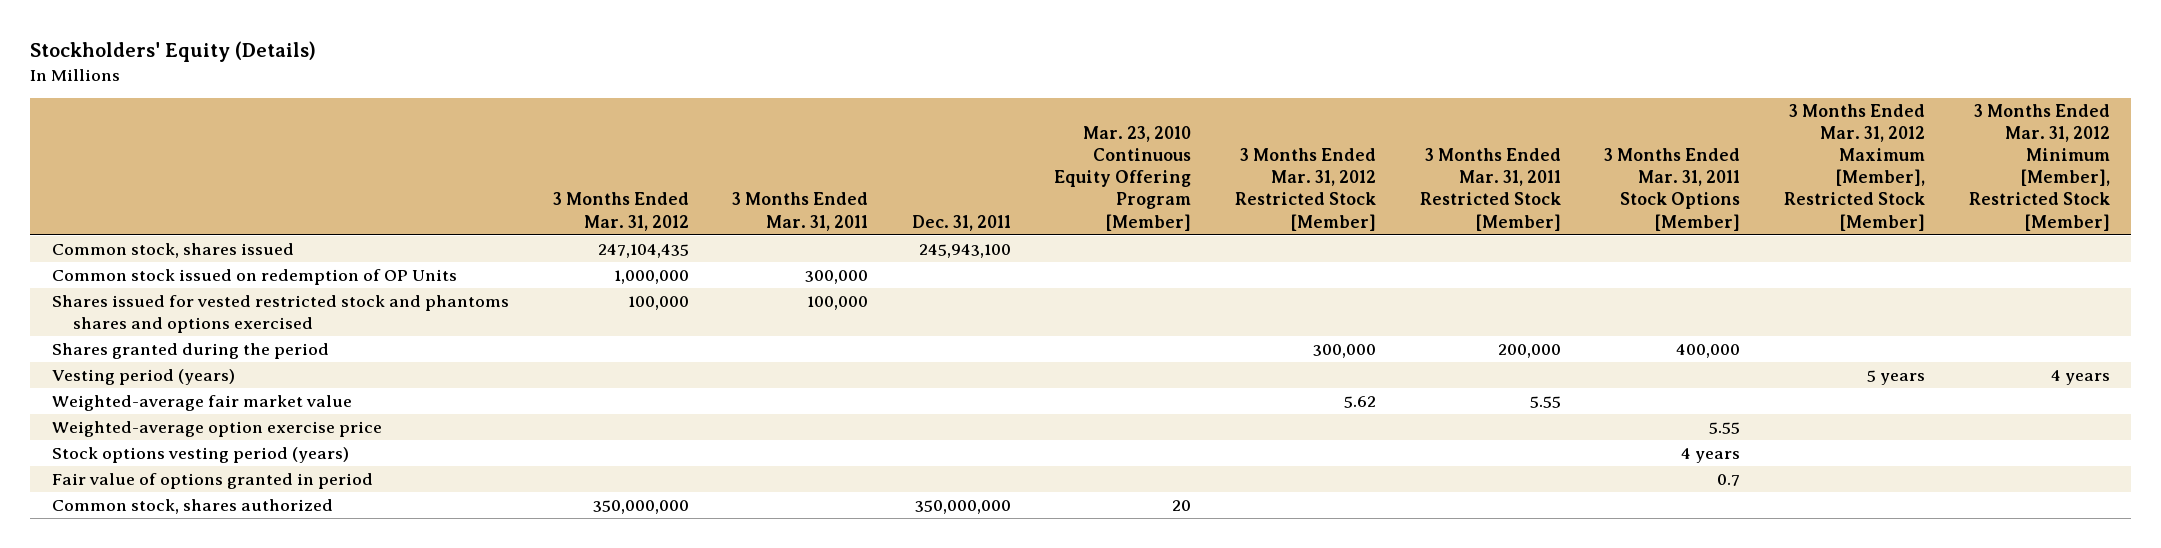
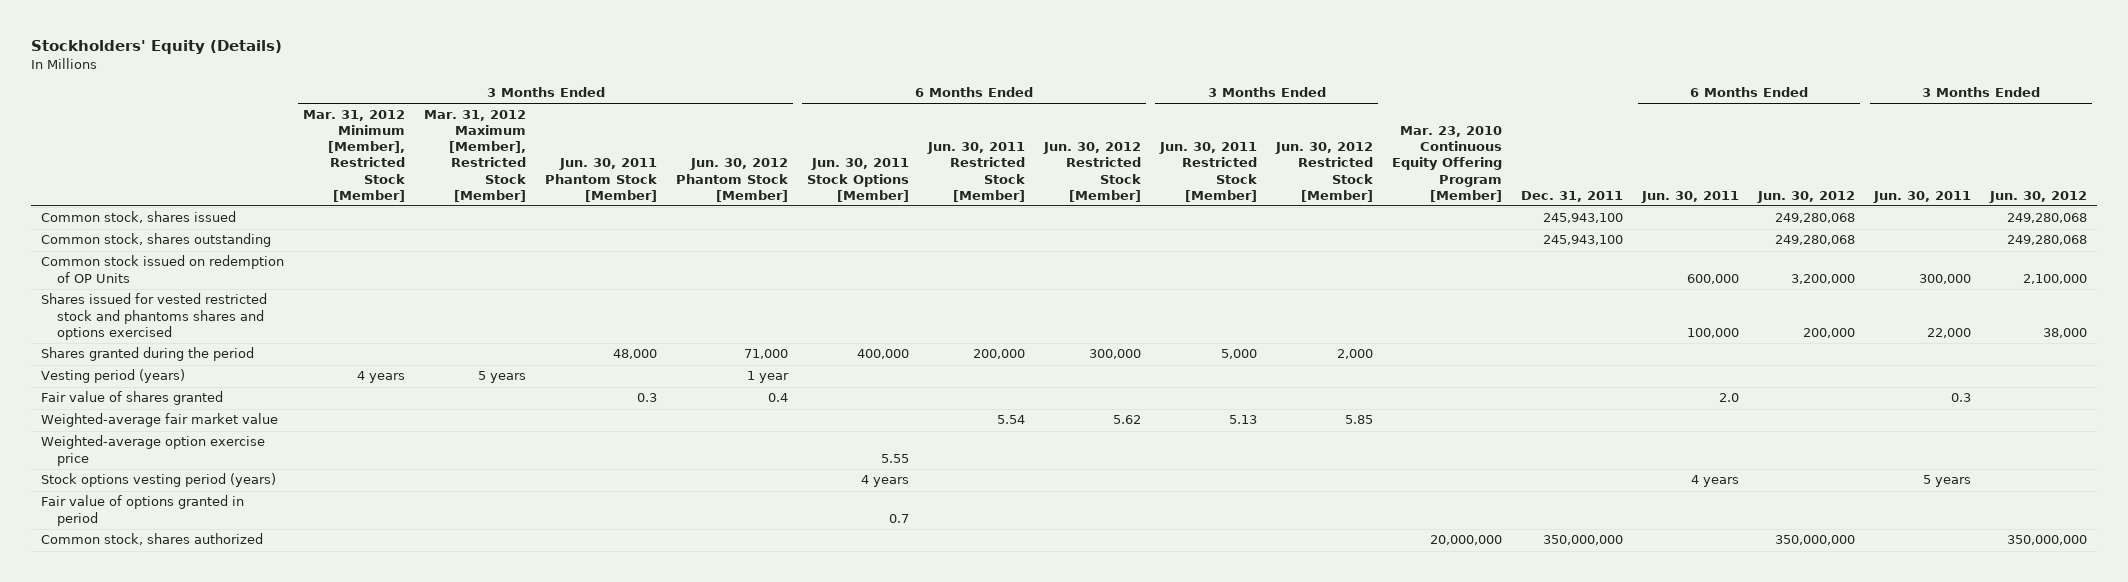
- | 3 Months Ended Mar. 31, 2012 | 3 Months Ended Mar. 31, 2011 | Dec. 31, 2011 | Mar. 23, 2010 Continuous Equity Offering Program [Member] | 3 Months Ended Mar. 31, 2012 Restricted Stock [Member] | 3 Months Ended Mar. 31, 2011 Restricted Stock [Member] | 3 Months Ended Mar. 31, 2011 Stock Options [Member] | 3 Months Ended Mar. 31, 2012 Maximum [Member], Restricted Stock [Member] | 3 Months Ended Mar. 31, 2012 Minimum [Member], Restricted Stock [Member]
+ | 3 Months Ended Mar. 31, 2012 Minimum [Member], Restricted Stock [Member] | 3 Months Ended Mar. 31, 2012 Maximum [Member], Restricted Stock [Member] | 3 Months Ended Jun. 30, 2011 Phantom Stock [Member] | 3 Months Ended Jun. 30, 2012 Phantom Stock [Member] | 6 Months Ended Jun. 30, 2011 Stock Options [Member] | 6 Months Ended Jun. 30, 2011 Restricted Stock [Member] | 6 Months Ended Jun. 30, 2012 Restricted Stock [Member] | 3 Months Ended Jun. 30, 2011 Restricted Stock [Member] | 3 Months Ended Jun. 30, 2012 Restricted Stock [Member] | Mar. 23, 2010 Continuous Equity Offering Program [Member] | Dec. 31, 2011 | 6 Months Ended Jun. 30, 2011 | 6 Months Ended Jun. 30, 2012 | 3 Months Ended Jun. 30, 2011 | 3 Months Ended Jun. 30, 2012
+ Common stock, shares outstanding | | | | | | | | | | | 245,943,100 | | 249,280,068 | | 249,280,068
+ Fair value of shares granted | | | 0.3 | 0.4 | | | | | | | | 2.0 | | 0.3 |
- Common stock, shares authorized | 350,000,000 | | 350,000,000 | 20 | | | | |
+ Common stock, shares authorized | | | | | | | | | | 20,000,000 | 350,000,000 | | 350,000,000 | | 350,000,000

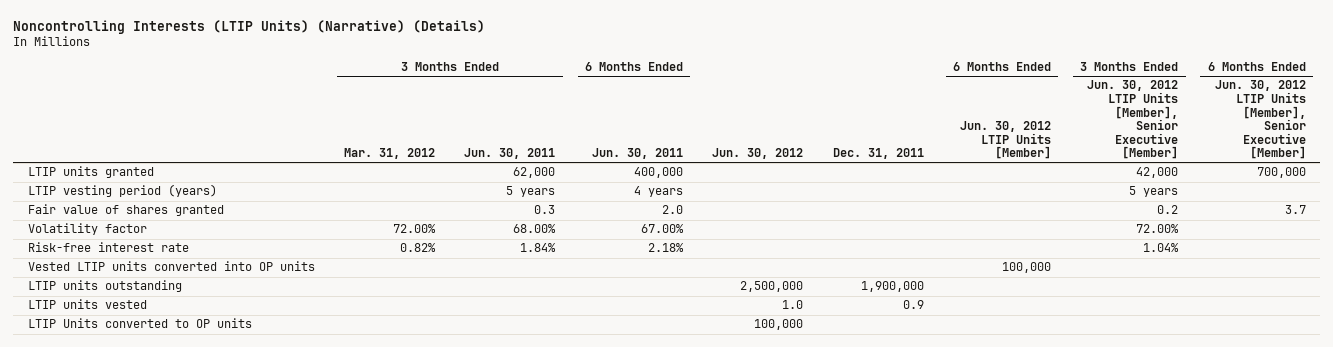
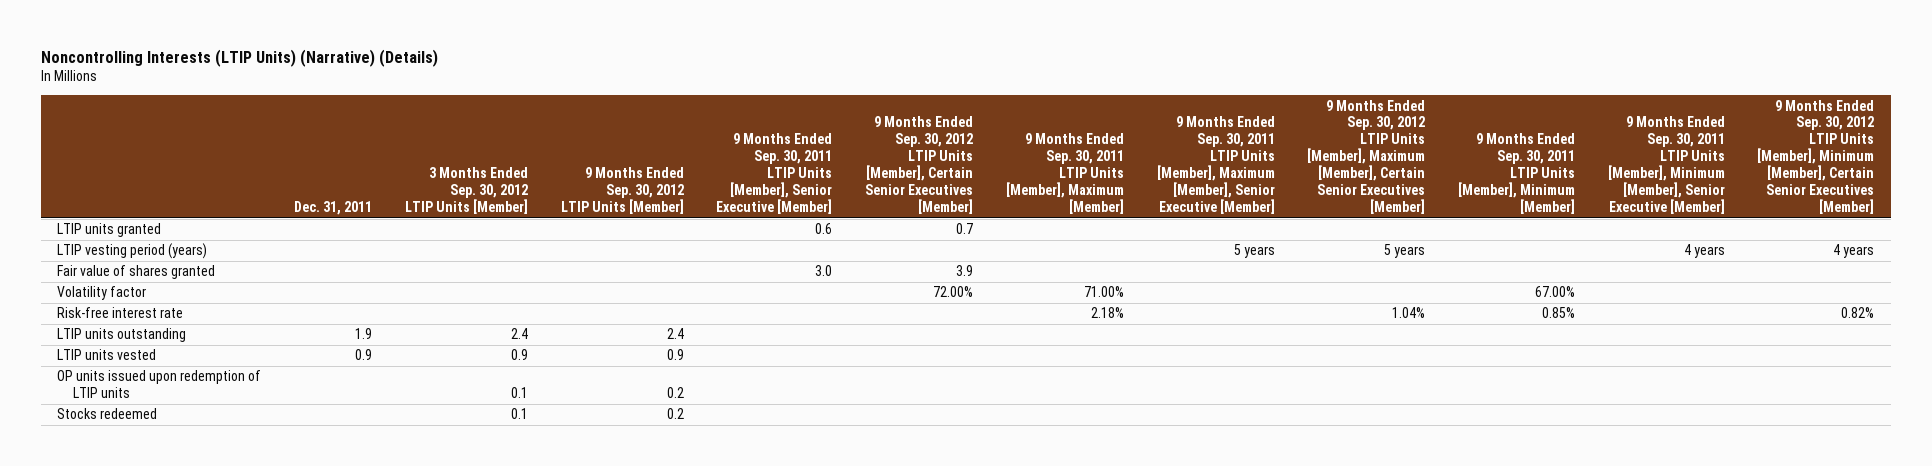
- | 3 Months Ended Mar. 31, 2012 | 3 Months Ended Jun. 30, 2011 | 6 Months Ended Jun. 30, 2011 | Jun. 30, 2012 | Dec. 31, 2011 | 6 Months Ended Jun. 30, 2012 LTIP Units [Member] | 3 Months Ended Jun. 30, 2012 LTIP Units [Member], Senior Executive [Member] | 6 Months Ended Jun. 30, 2012 LTIP Units [Member], Senior Executive [Member]
+ | Dec. 31, 2011 | 3 Months Ended Sep. 30, 2012 LTIP Units [Member] | 9 Months Ended Sep. 30, 2012 LTIP Units [Member] | 9 Months Ended Sep. 30, 2011 LTIP Units [Member], Senior Executive [Member] | 9 Months Ended Sep. 30, 2012 LTIP Units [Member], Certain Senior Executives [Member] | 9 Months Ended Sep. 30, 2011 LTIP Units [Member], Maximum [Member] | 9 Months Ended Sep. 30, 2011 LTIP Units [Member], Maximum [Member], Senior Executive [Member] | 9 Months Ended Sep. 30, 2012 LTIP Units [Member], Maximum [Member], Certain Senior Executives [Member] | 9 Months Ended Sep. 30, 2011 LTIP Units [Member], Minimum [Member] | 9 Months Ended Sep. 30, 2011 LTIP Units [Member], Minimum [Member], Senior Executive [Member] | 9 Months Ended Sep. 30, 2012 LTIP Units [Member], Minimum [Member], Certain Senior Executives [Member]
- Vested LTIP units converted into OP units | | | | | | 100,000 | |
- LTIP units outstanding | | | | 2,500,000 | 1,900,000 | | |
+ LTIP units outstanding | 1.9 | 2.4 | 2.4 | | | | | | | |
- LTIP Units converted to OP units | | | | 100,000 | | | |
+ OP units issued upon redemption of LTIP units | | 0.1 | 0.2 | | | | | | | |
+ Stocks redeemed | | 0.1 | 0.2 | | | | | | | |

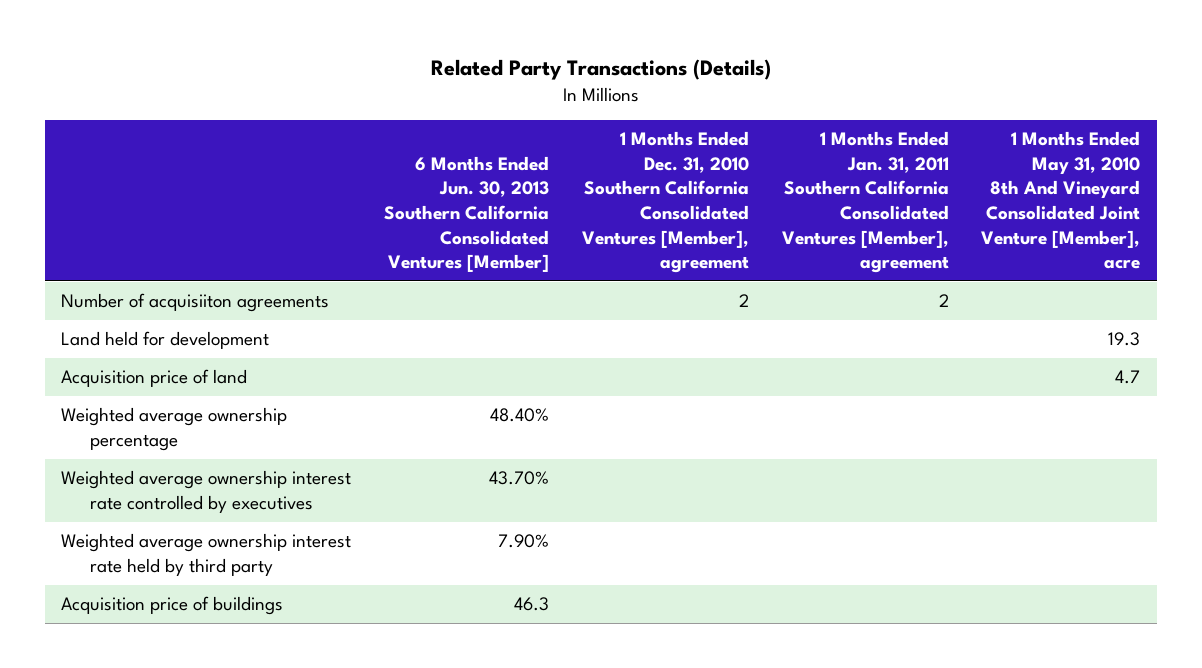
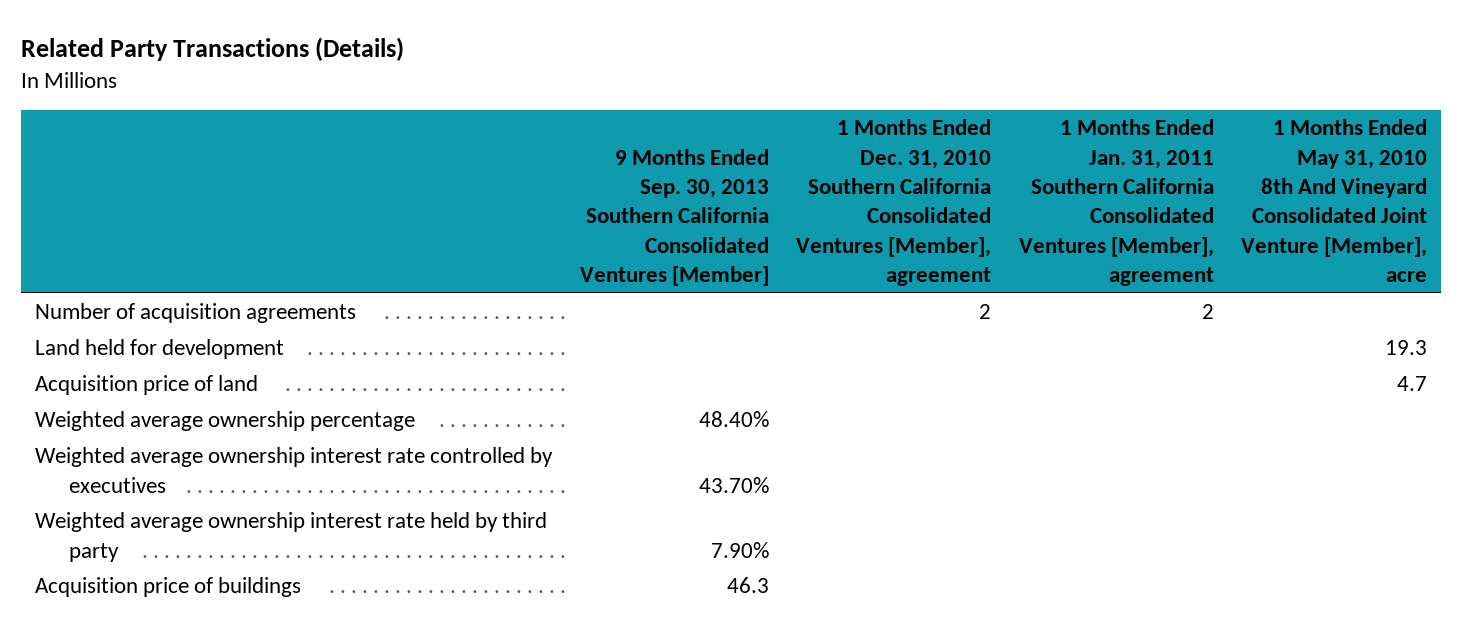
- | 6 Months Ended Jun. 30, 2013 Southern California Consolidated Ventures [Member] | 1 Months Ended Dec. 31, 2010 Southern California Consolidated Ventures [Member], agreement | 1 Months Ended Jan. 31, 2011 Southern California Consolidated Ventures [Member], agreement | 1 Months Ended May 31, 2010 8th And Vineyard Consolidated Joint Venture [Member], acre
+ | 9 Months Ended Sep. 30, 2013 Southern California Consolidated Ventures [Member] | 1 Months Ended Dec. 31, 2010 Southern California Consolidated Ventures [Member], agreement | 1 Months Ended Jan. 31, 2011 Southern California Consolidated Ventures [Member], agreement | 1 Months Ended May 31, 2010 8th And Vineyard Consolidated Joint Venture [Member], acre
- Number of acquisiiton agreements | | 2 | 2 |
+ Number of acquisition agreements | | 2 | 2 |

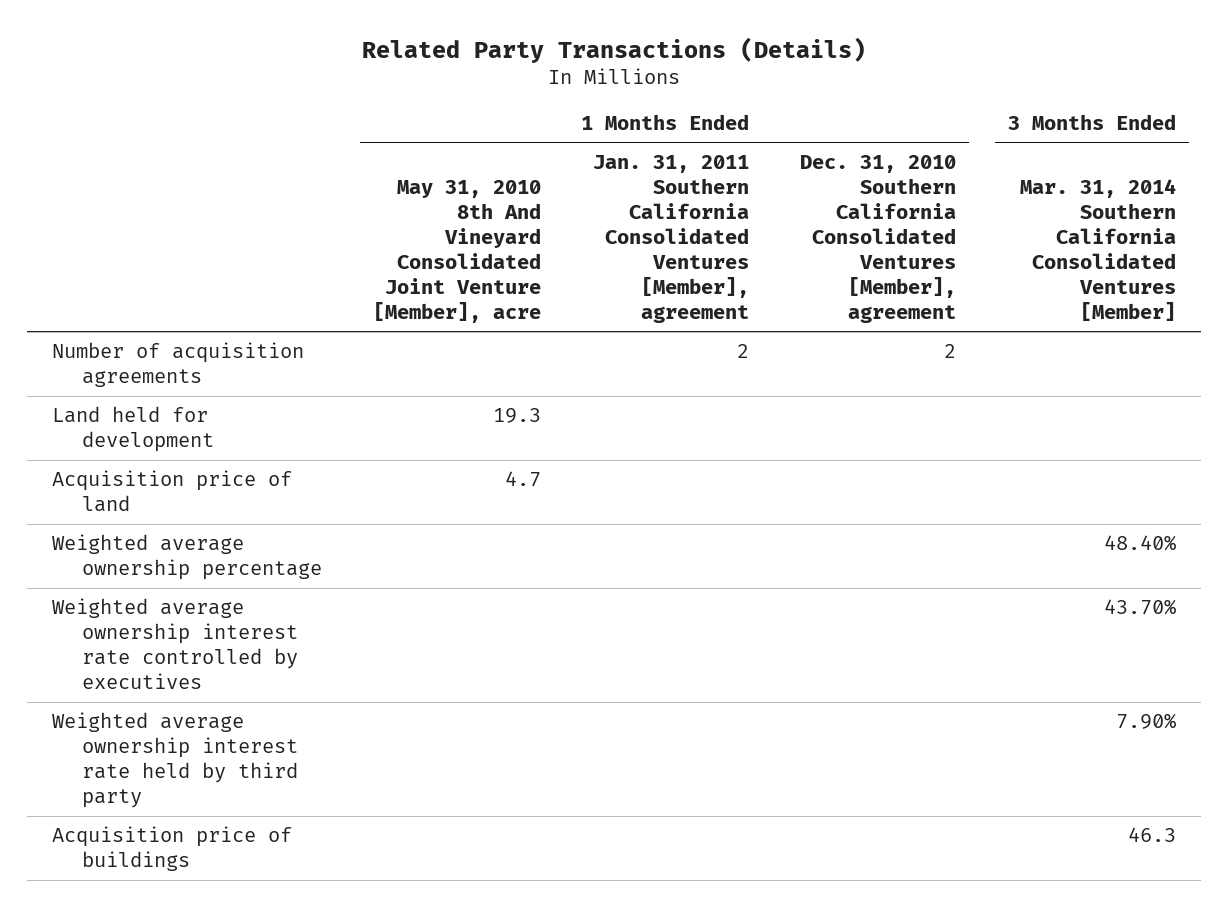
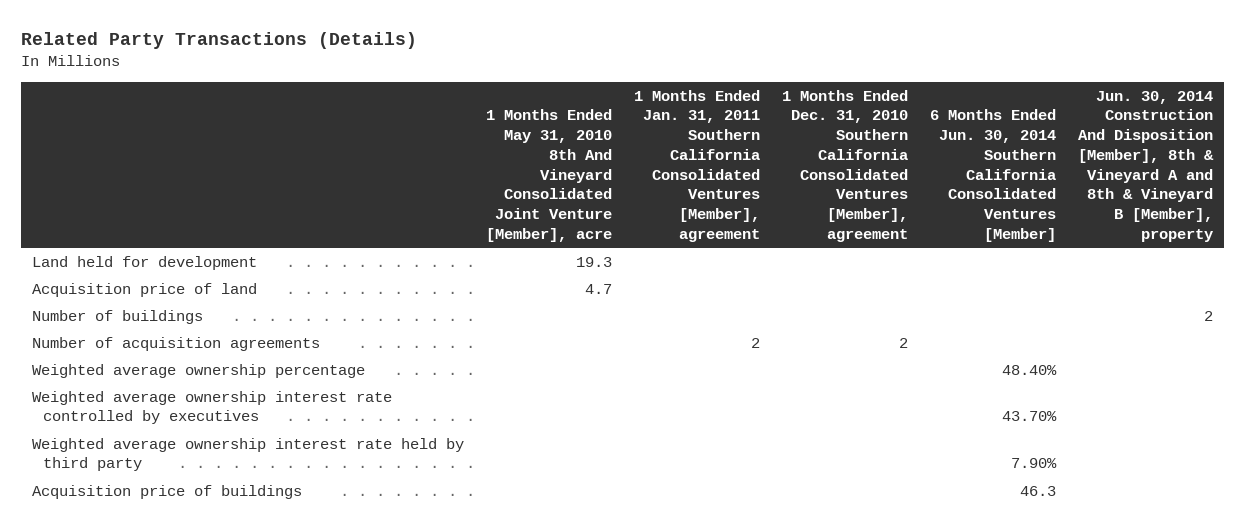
- | 1 Months Ended May 31, 2010 8th And Vineyard Consolidated Joint Venture [Member], acre | 1 Months Ended Jan. 31, 2011 Southern California Consolidated Ventures [Member], agreement | 1 Months Ended Dec. 31, 2010 Southern California Consolidated Ventures [Member], agreement | 3 Months Ended Mar. 31, 2014 Southern California Consolidated Ventures [Member]
+ | 1 Months Ended May 31, 2010 8th And Vineyard Consolidated Joint Venture [Member], acre | 1 Months Ended Jan. 31, 2011 Southern California Consolidated Ventures [Member], agreement | 1 Months Ended Dec. 31, 2010 Southern California Consolidated Ventures [Member], agreement | 6 Months Ended Jun. 30, 2014 Southern California Consolidated Ventures [Member] | Jun. 30, 2014 Construction And Disposition [Member], 8th & Vineyard A and 8th & Vineyard B [Member], property
+ Number of buildings | | | | | 2
moved down: Number of acquisition agreements | | 2 | 2 | |

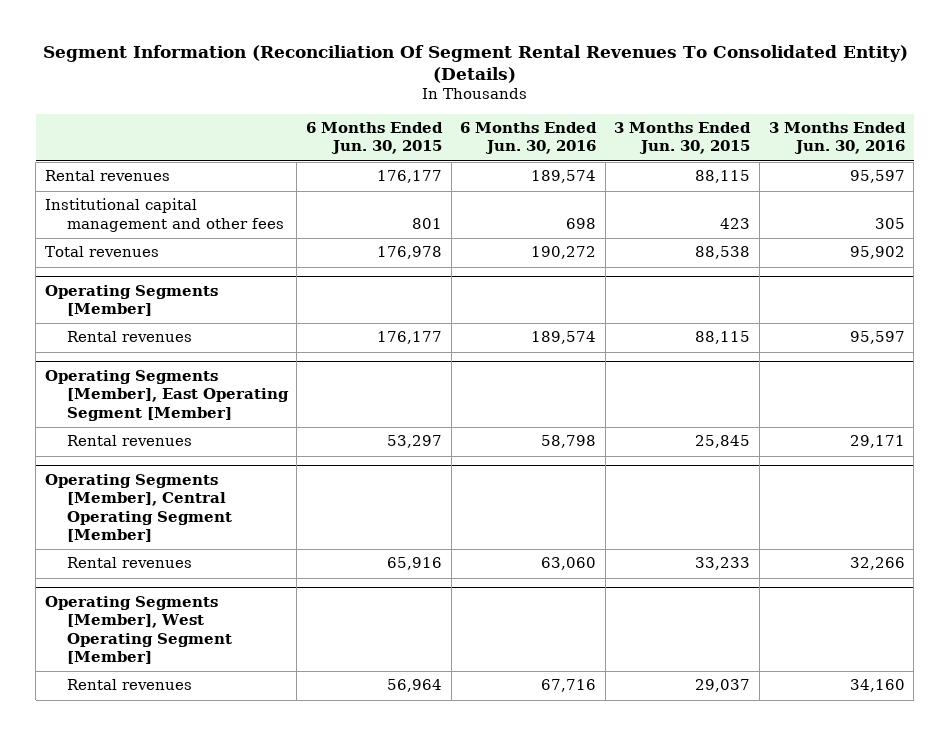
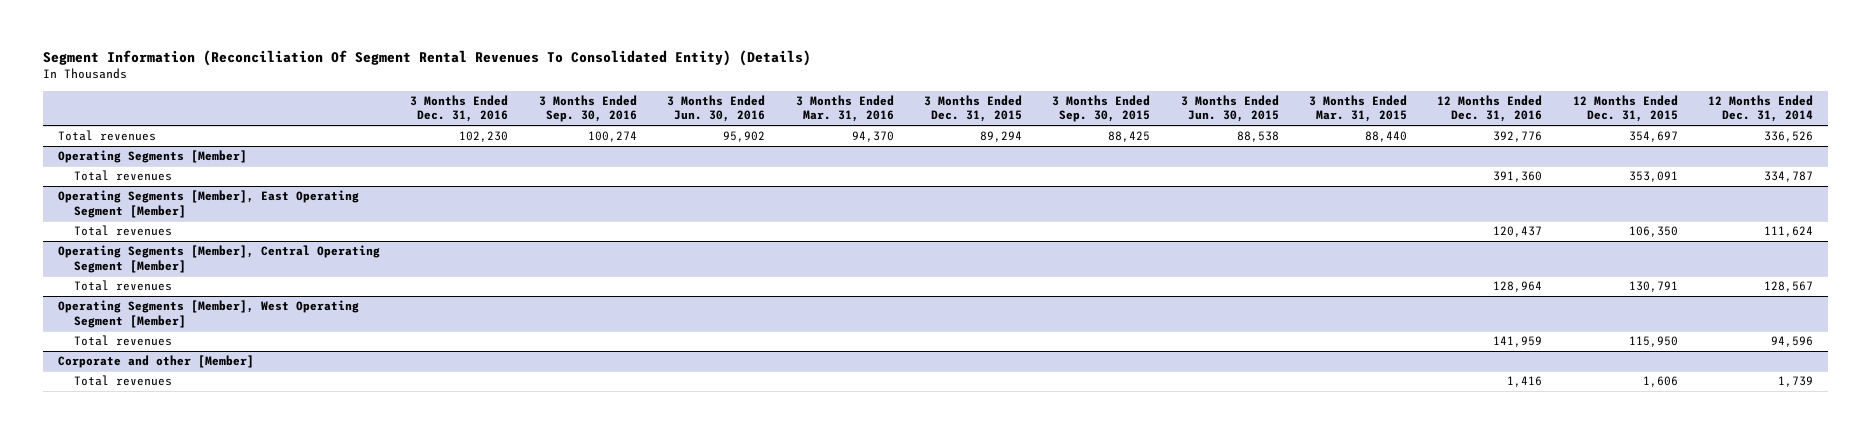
- | 6 Months Ended Jun. 30, 2015 | 6 Months Ended Jun. 30, 2016 | 3 Months Ended Jun. 30, 2015 | 3 Months Ended Jun. 30, 2016
+ | 3 Months Ended Dec. 31, 2016 | 3 Months Ended Sep. 30, 2016 | 3 Months Ended Jun. 30, 2016 | 3 Months Ended Mar. 31, 2016 | 3 Months Ended Dec. 31, 2015 | 3 Months Ended Sep. 30, 2015 | 3 Months Ended Jun. 30, 2015 | 3 Months Ended Mar. 31, 2015 | 12 Months Ended Dec. 31, 2016 | 12 Months Ended Dec. 31, 2015 | 12 Months Ended Dec. 31, 2014
- Rental revenues | 176,177 | 189,574 | 88,115 | 95,597
- Institutional capital management and other fees | 801 | 698 | 423 | 305
@ Operating Segments [Member]
- Rental revenues | 176,177 | 189,574 | 88,115 | 95,597
+ Total revenues | | | | | | | | | 391,360 | 353,091 | 334,787
@ Operating Segments [Member], East Operating Segment [Member]
- Rental revenues | 53,297 | 58,798 | 25,845 | 29,171
+ Total revenues | | | | | | | | | 120,437 | 106,350 | 111,624
@ Operating Segments [Member], Central Operating Segment [Member]
- Rental revenues | 65,916 | 63,060 | 33,233 | 32,266
+ Total revenues | | | | | | | | | 128,964 | 130,791 | 128,567
@ Operating Segments [Member], West Operating Segment [Member]
- Rental revenues | 56,964 | 67,716 | 29,037 | 34,160
+ Total revenues | | | | | | | | | 141,959 | 115,950 | 94,596
+ Corporate and other [Member]
+ Total revenues | | | | | | | | | 1,416 | 1,606 | 1,739

